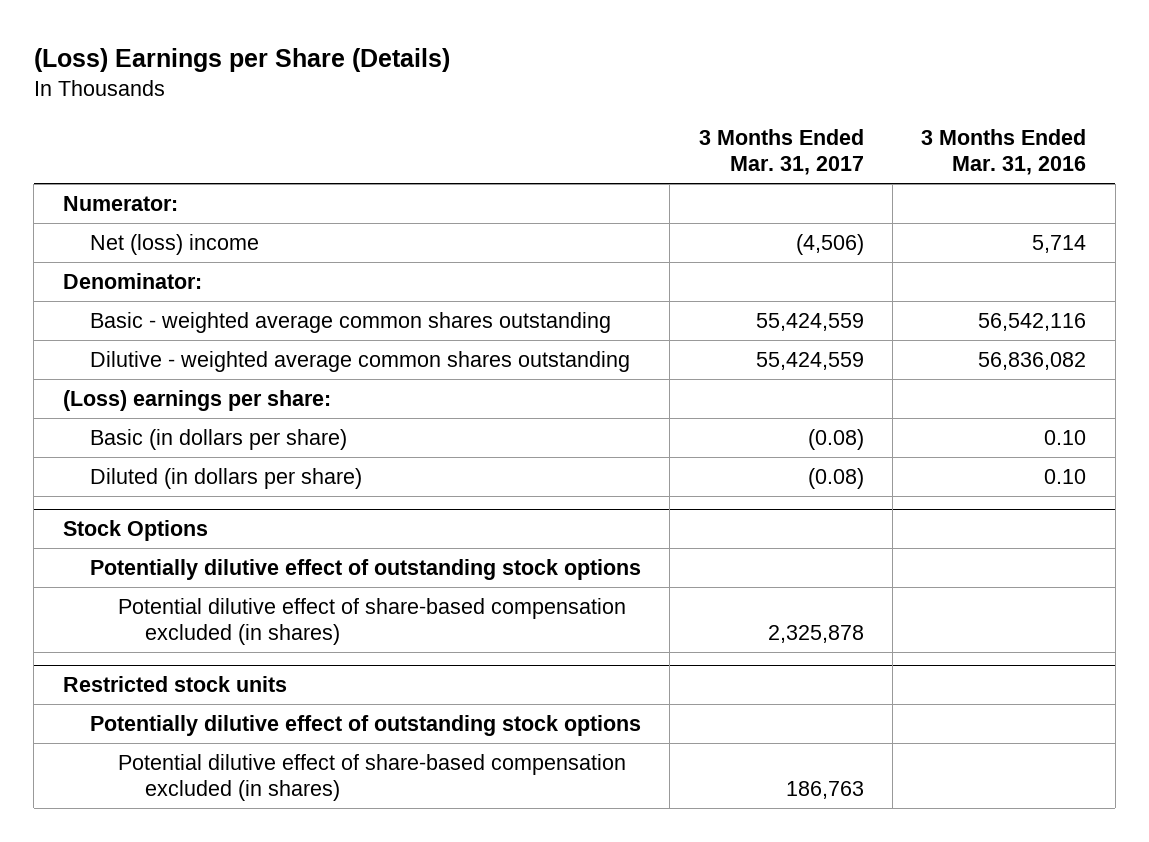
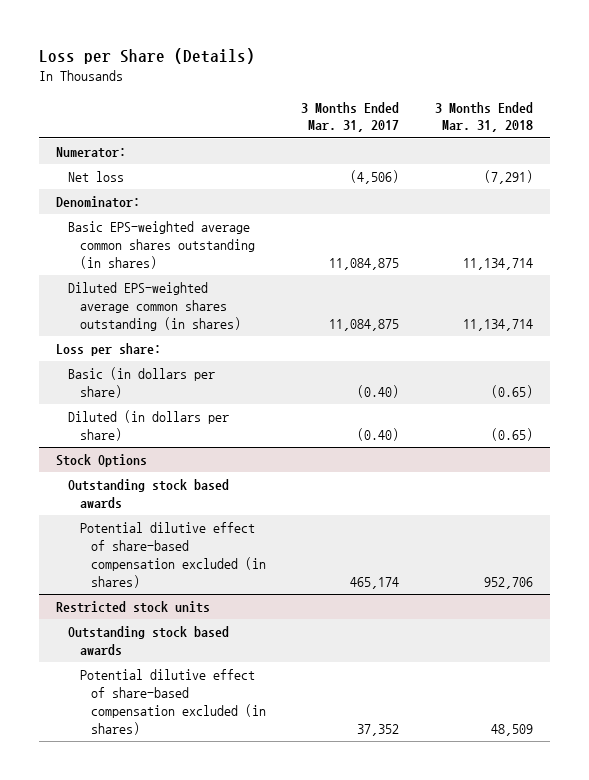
- (Loss) Earnings per Share (Details)
+ Loss per Share (Details)
- | 3 Months Ended Mar. 31, 2017 | 3 Months Ended Mar. 31, 2016
+ | 3 Months Ended Mar. 31, 2017 | 3 Months Ended Mar. 31, 2018
- Net (loss) income | (4,506) | 5,714
+ Net loss | (4,506) | (7,291)
- Basic - weighted average common shares outstanding | 55,424,559 | 56,542,116
- Dilutive - weighted average common shares outstanding | 55,424,559 | 56,836,082
- (Loss) earnings per share:
- Basic (in dollars per share) | (0.08) | 0.10
- Diluted (in dollars per share) | (0.08) | 0.10
+ Basic EPS-weighted average common shares outstanding (in shares) | 11,084,875 | 11,134,714
+ Diluted EPS-weighted average common shares outstanding (in shares) | 11,084,875 | 11,134,714
+ Loss per share:
+ Basic (in dollars per share) | (0.40) | (0.65)
+ Diluted (in dollars per share) | (0.40) | (0.65)
@ Stock Options
- Potentially dilutive effect of outstanding stock options
- Potential dilutive effect of share-based compensation excluded (in shares) | 2,325,878 |
+ Outstanding stock based awards
+ Potential dilutive effect of share-based compensation excluded (in shares) | 465,174 | 952,706
@ Restricted stock units
- Potentially dilutive effect of outstanding stock options
- Potential dilutive effect of share-based compensation excluded (in shares) | 186,763 |
+ Outstanding stock based awards
+ Potential dilutive effect of share-based compensation excluded (in shares) | 37,352 | 48,509

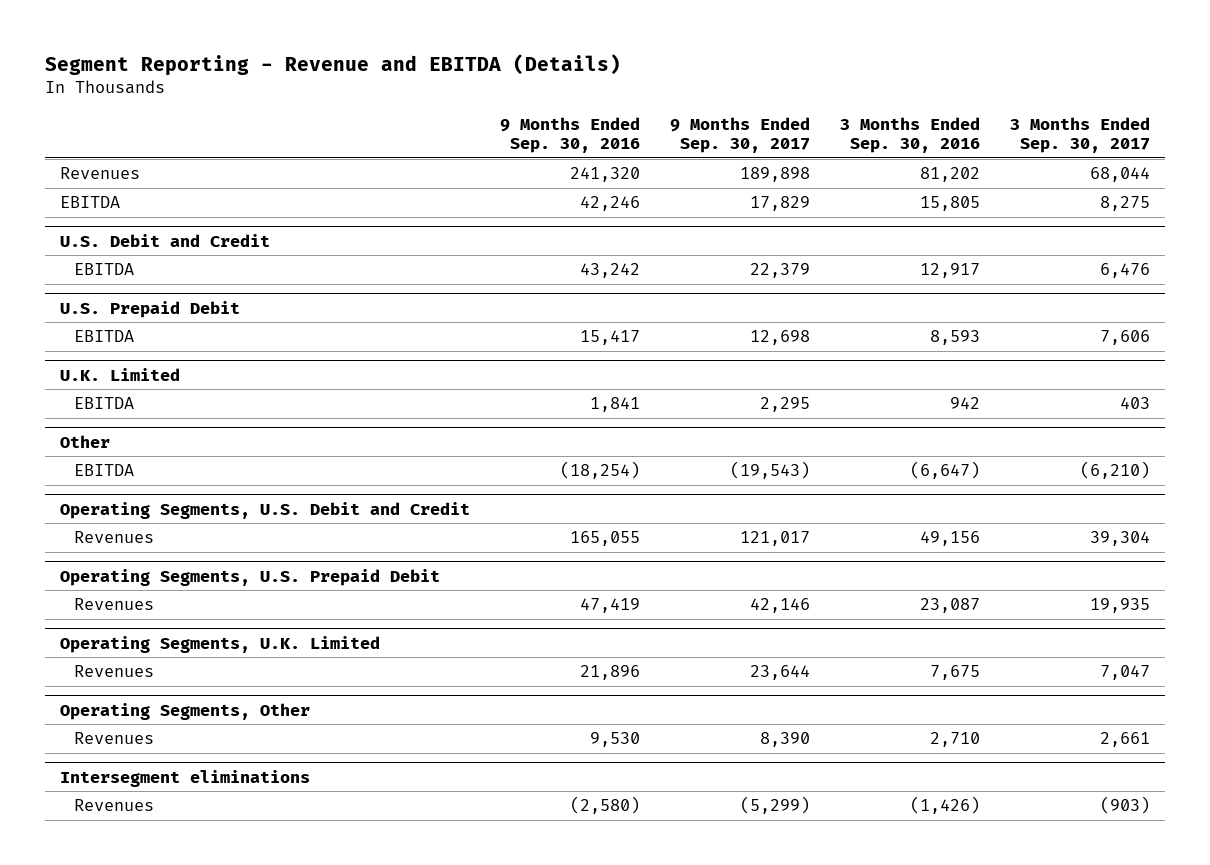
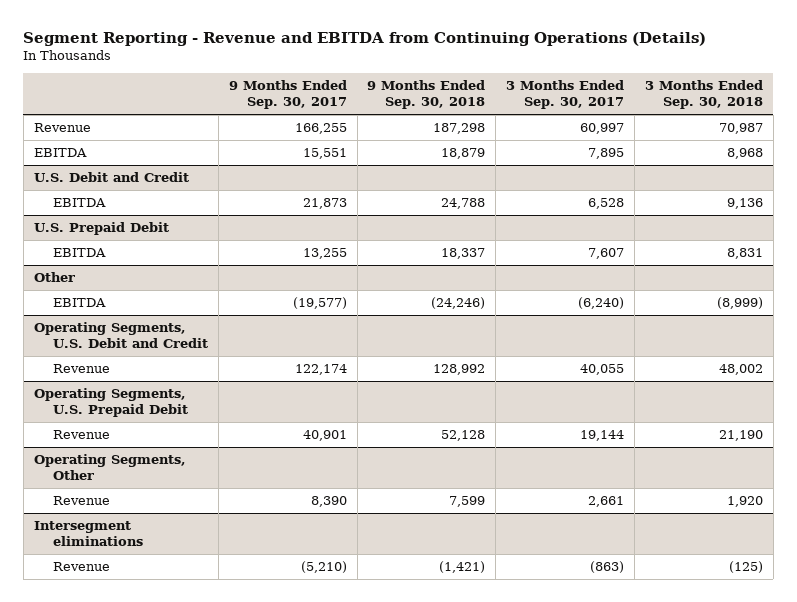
- Segment Reporting - Revenue and EBITDA (Details)
+ Segment Reporting - Revenue and EBITDA from Continuing Operations (Details)
- | 9 Months Ended Sep. 30, 2016 | 9 Months Ended Sep. 30, 2017 | 3 Months Ended Sep. 30, 2016 | 3 Months Ended Sep. 30, 2017
+ | 9 Months Ended Sep. 30, 2017 | 9 Months Ended Sep. 30, 2018 | 3 Months Ended Sep. 30, 2017 | 3 Months Ended Sep. 30, 2018
- Revenues | 241,320 | 189,898 | 81,202 | 68,044
- EBITDA | 42,246 | 17,829 | 15,805 | 8,275
+ Revenue | 166,255 | 187,298 | 60,997 | 70,987
+ EBITDA | 15,551 | 18,879 | 7,895 | 8,968
@ U.S. Debit and Credit
- EBITDA | 43,242 | 22,379 | 12,917 | 6,476
+ EBITDA | 21,873 | 24,788 | 6,528 | 9,136
@ U.S. Prepaid Debit
- EBITDA | 15,417 | 12,698 | 8,593 | 7,606
- U.K. Limited
- EBITDA | 1,841 | 2,295 | 942 | 403
@ U.S. Prepaid Debit
+ EBITDA | 13,255 | 18,337 | 7,607 | 8,831
@ Other
- EBITDA | (18,254) | (19,543) | (6,647) | (6,210)
+ EBITDA | (19,577) | (24,246) | (6,240) | (8,999)
@ Operating Segments, U.S. Debit and Credit
- Revenues | 165,055 | 121,017 | 49,156 | 39,304
+ Revenue | 122,174 | 128,992 | 40,055 | 48,002
@ Operating Segments, U.S. Prepaid Debit
- Revenues | 47,419 | 42,146 | 23,087 | 19,935
- Operating Segments, U.K. Limited
- Revenues | 21,896 | 23,644 | 7,675 | 7,047
@ Operating Segments, U.S. Prepaid Debit
+ Revenue | 40,901 | 52,128 | 19,144 | 21,190
@ Operating Segments, Other
- Revenues | 9,530 | 8,390 | 2,710 | 2,661
+ Revenue | 8,390 | 7,599 | 2,661 | 1,920
@ Intersegment eliminations
- Revenues | (2,580) | (5,299) | (1,426) | (903)
+ Revenue | (5,210) | (1,421) | (863) | (125)

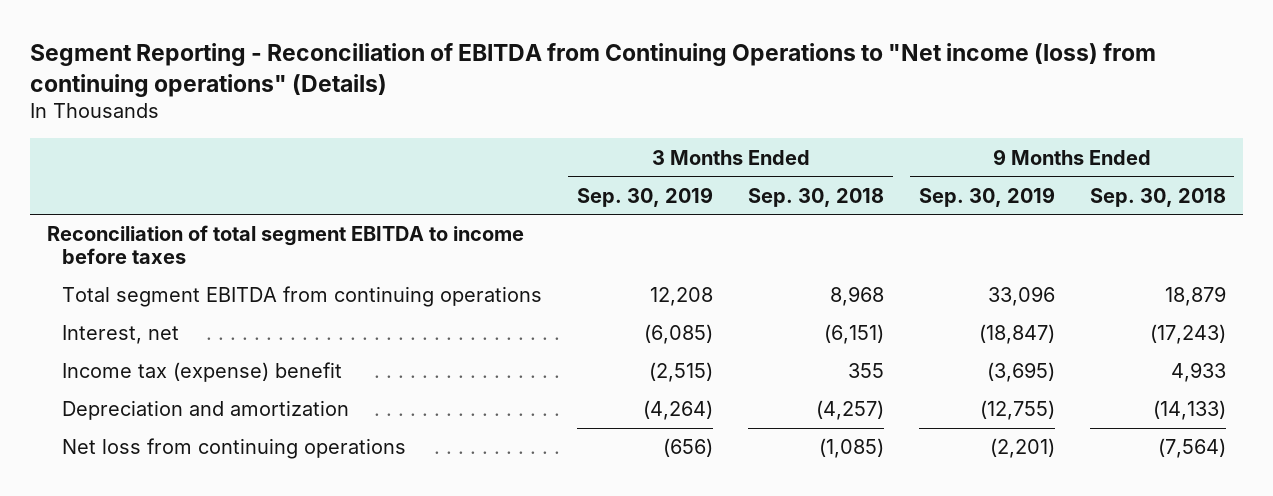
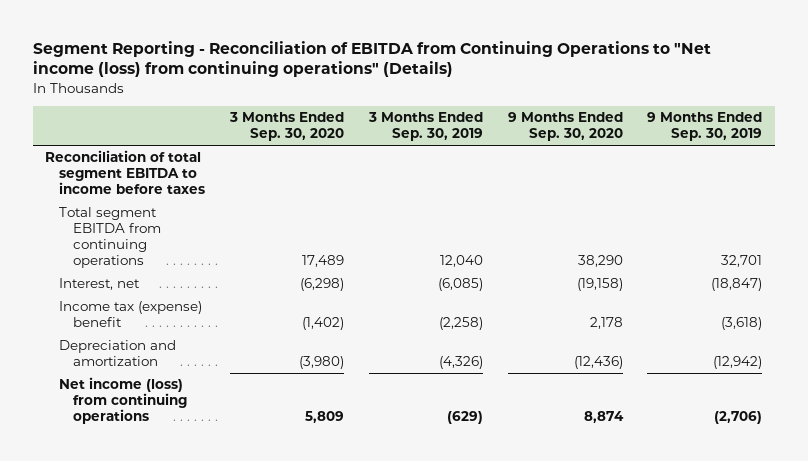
- | 3 Months Ended Sep. 30, 2019 | 3 Months Ended Sep. 30, 2018 | 9 Months Ended Sep. 30, 2019 | 9 Months Ended Sep. 30, 2018
+ | 3 Months Ended Sep. 30, 2020 | 3 Months Ended Sep. 30, 2019 | 9 Months Ended Sep. 30, 2020 | 9 Months Ended Sep. 30, 2019
- Total segment EBITDA from continuing operations | 12,208 | 8,968 | 33,096 | 18,879
+ Total segment EBITDA from continuing operations | 17,489 | 12,040 | 38,290 | 32,701
- Income tax (expense) benefit | (2,515) | 355 | (3,695) | 4,933
- Depreciation and amortization | (4,264) | (4,257) | (12,755) | (14,133)
- Net loss from continuing operations | (656) | (1,085) | (2,201) | (7,564)
+ Income tax (expense) benefit | (1,402) | (2,258) | 2,178 | (3,618)
+ Depreciation and amortization | (3,980) | (4,326) | (12,436) | (12,942)
+ Net income (loss) from continuing operations | 5,809 | (629) | 8,874 | (2,706)

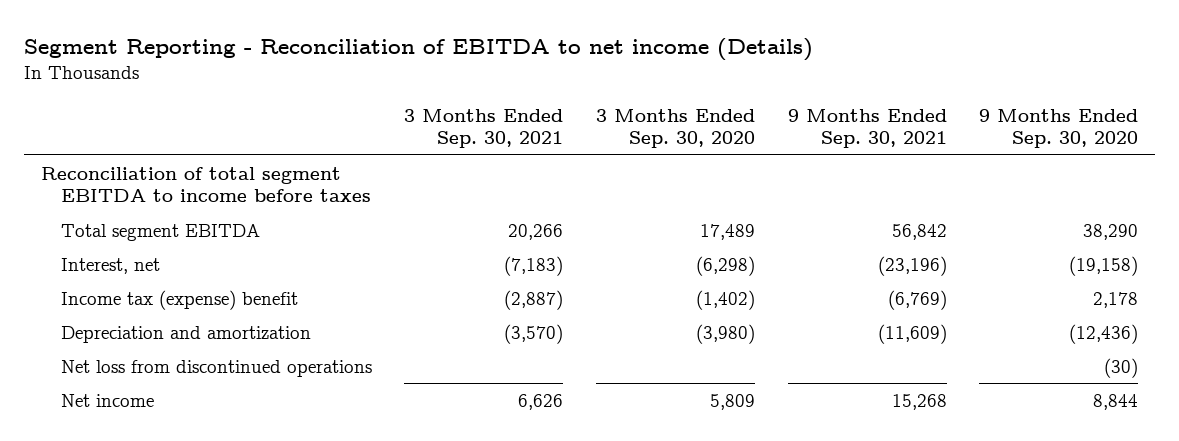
- Segment Reporting - Reconciliation of EBITDA from Continuing Operations to "Net income (loss) from continuing operations" (Details)
+ Segment Reporting - Reconciliation of EBITDA to net income (Details)
- | 3 Months Ended Sep. 30, 2020 | 3 Months Ended Sep. 30, 2019 | 9 Months Ended Sep. 30, 2020 | 9 Months Ended Sep. 30, 2019
+ | 3 Months Ended Sep. 30, 2021 | 3 Months Ended Sep. 30, 2020 | 9 Months Ended Sep. 30, 2021 | 9 Months Ended Sep. 30, 2020
- Total segment EBITDA from continuing operations | 17,489 | 12,040 | 38,290 | 32,701
+ Total segment EBITDA | 20,266 | 17,489 | 56,842 | 38,290
- Net income (loss) from continuing operations | 5,809 | (629) | 8,874 | (2,706)
+ Net loss from discontinued operations | | | | (30)
+ Net income | 6,626 | 5,809 | 15,268 | 8,844

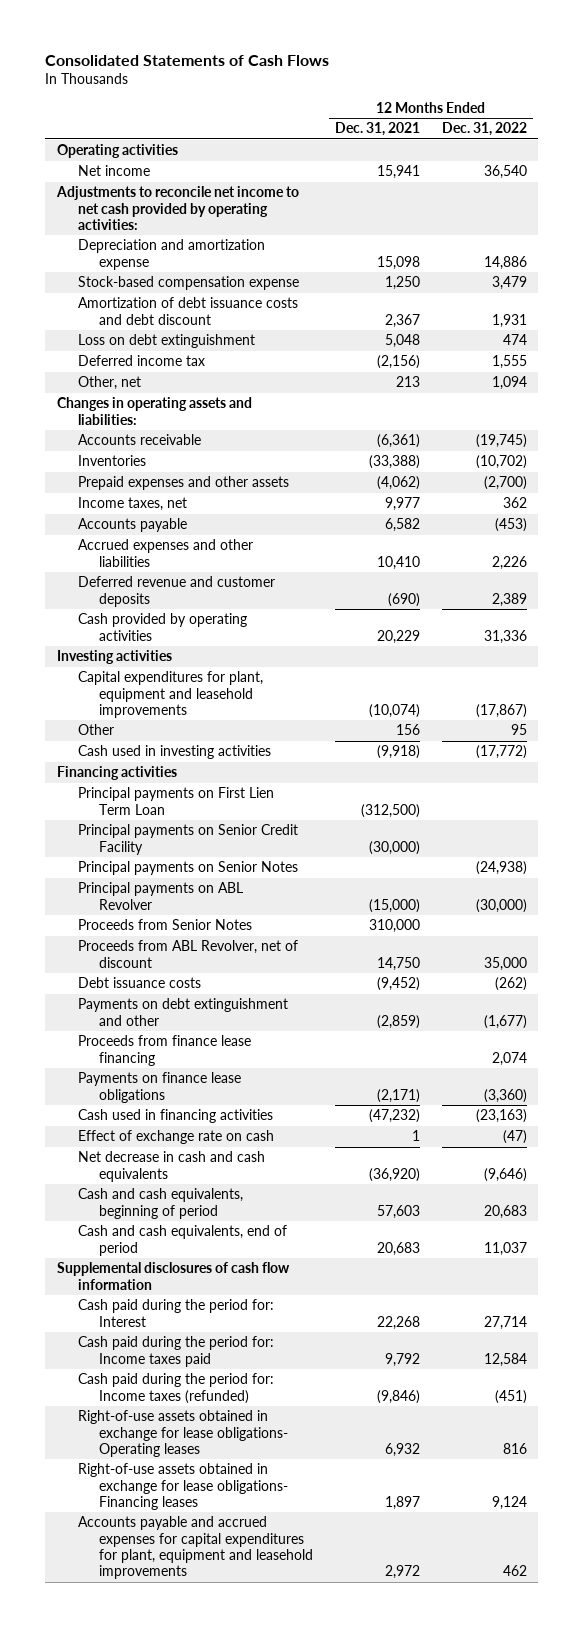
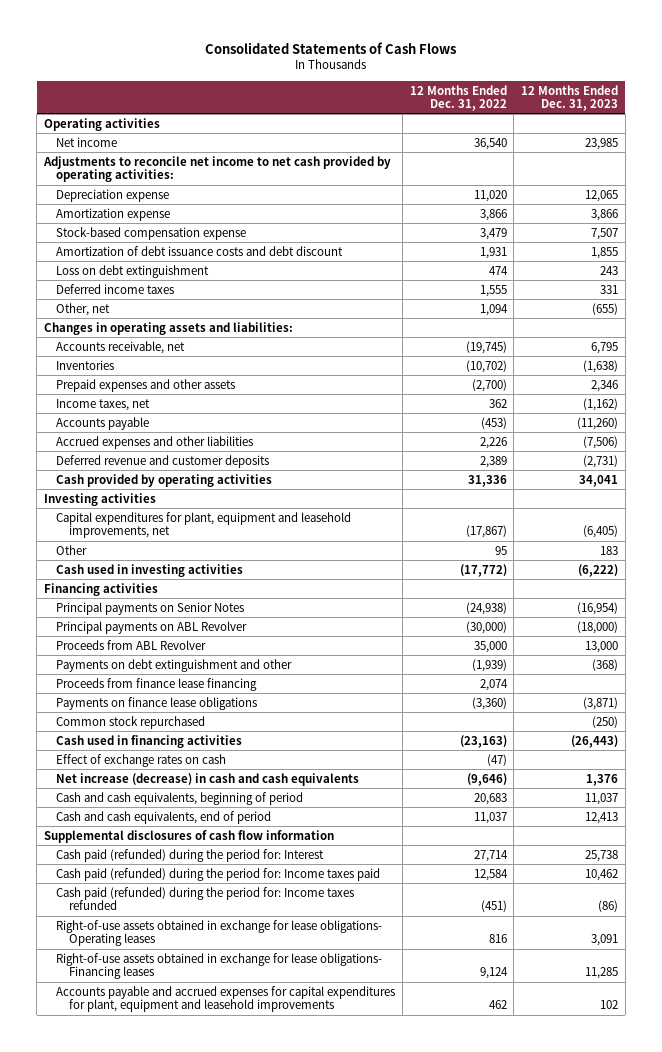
- | 12 Months Ended Dec. 31, 2021 | 12 Months Ended Dec. 31, 2022
+ | 12 Months Ended Dec. 31, 2022 | 12 Months Ended Dec. 31, 2023
- Depreciation and amortization expense | 15,098 | 14,886
+ Depreciation expense | 11,020 | 12,065
+ Amortization expense | 3,866 | 3,866
- Deferred income tax | (2,156) | 1,555
+ Deferred income taxes | 1,555 | 331
- Accounts receivable | (6,361) | (19,745)
+ Accounts receivable, net | (19,745) | 6,795
- Capital expenditures for plant, equipment and leasehold improvements | (10,074) | (17,867)
+ Capital expenditures for plant, equipment and leasehold improvements, net | (17,867) | (6,405)
- Principal payments on First Lien Term Loan | (312,500) |
- Principal payments on Senior Credit Facility | (30,000) |
- Proceeds from Senior Notes | 310,000 |
- Proceeds from ABL Revolver, net of discount | 14,750 | 35,000
- Debt issuance costs | (9,452) | (262)
- Payments on debt extinguishment and other | (2,859) | (1,677)
+ Proceeds from ABL Revolver | 35,000 | 13,000
+ Payments on debt extinguishment and other | (1,939) | (368)
+ Common stock repurchased | | (250)
- Effect of exchange rate on cash | 1 | (47)
- Net decrease in cash and cash equivalents | (36,920) | (9,646)
+ Effect of exchange rates on cash | (47) |
+ Net increase (decrease) in cash and cash equivalents | (9,646) | 1,376
- Cash paid during the period for: Interest | 22,268 | 27,714
- Cash paid during the period for: Income taxes paid | 9,792 | 12,584
- Cash paid during the period for: Income taxes (refunded) | (9,846) | (451)
+ Cash paid (refunded) during the period for: Interest | 27,714 | 25,738
+ Cash paid (refunded) during the period for: Income taxes paid | 12,584 | 10,462
+ Cash paid (refunded) during the period for: Income taxes refunded | (451) | (86)

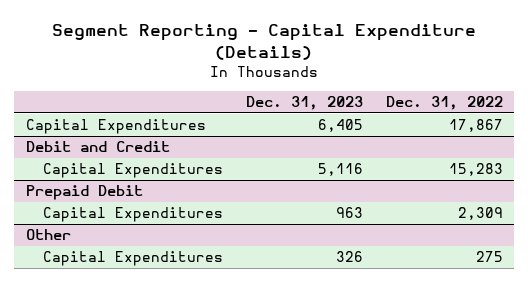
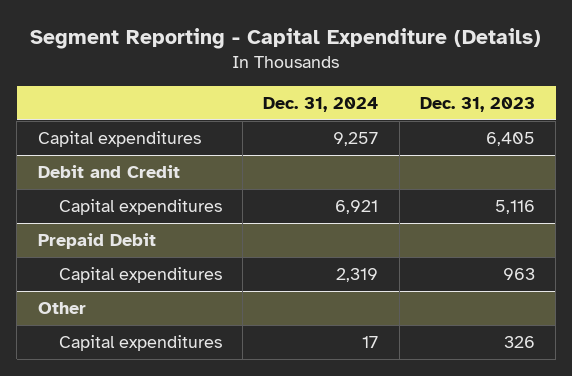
- | Dec. 31, 2023 | Dec. 31, 2022
+ | Dec. 31, 2024 | Dec. 31, 2023
- Capital Expenditures | 6,405 | 17,867
+ Capital expenditures | 9,257 | 6,405
@ Debit and Credit
- Capital Expenditures | 5,116 | 15,283
+ Capital expenditures | 6,921 | 5,116
@ Prepaid Debit
- Capital Expenditures | 963 | 2,309
+ Capital expenditures | 2,319 | 963
@ Other
- Capital Expenditures | 326 | 275
+ Capital expenditures | 17 | 326

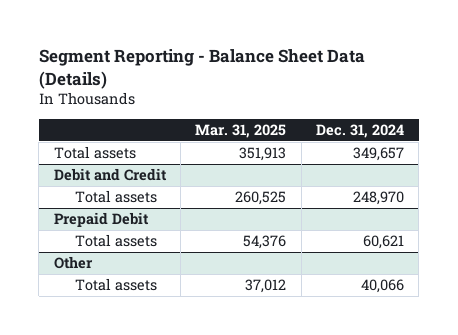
- Segment Reporting - Capital Expenditure (Details)
+ Segment Reporting - Balance Sheet Data (Details)
- | Dec. 31, 2024 | Dec. 31, 2023
+ | Mar. 31, 2025 | Dec. 31, 2024
- Capital expenditures | 9,257 | 6,405
+ Total assets | 351,913 | 349,657
@ Debit and Credit
- Capital expenditures | 6,921 | 5,116
+ Total assets | 260,525 | 248,970
@ Prepaid Debit
- Capital expenditures | 2,319 | 963
+ Total assets | 54,376 | 60,621
@ Other
- Capital expenditures | 17 | 326
+ Total assets | 37,012 | 40,066

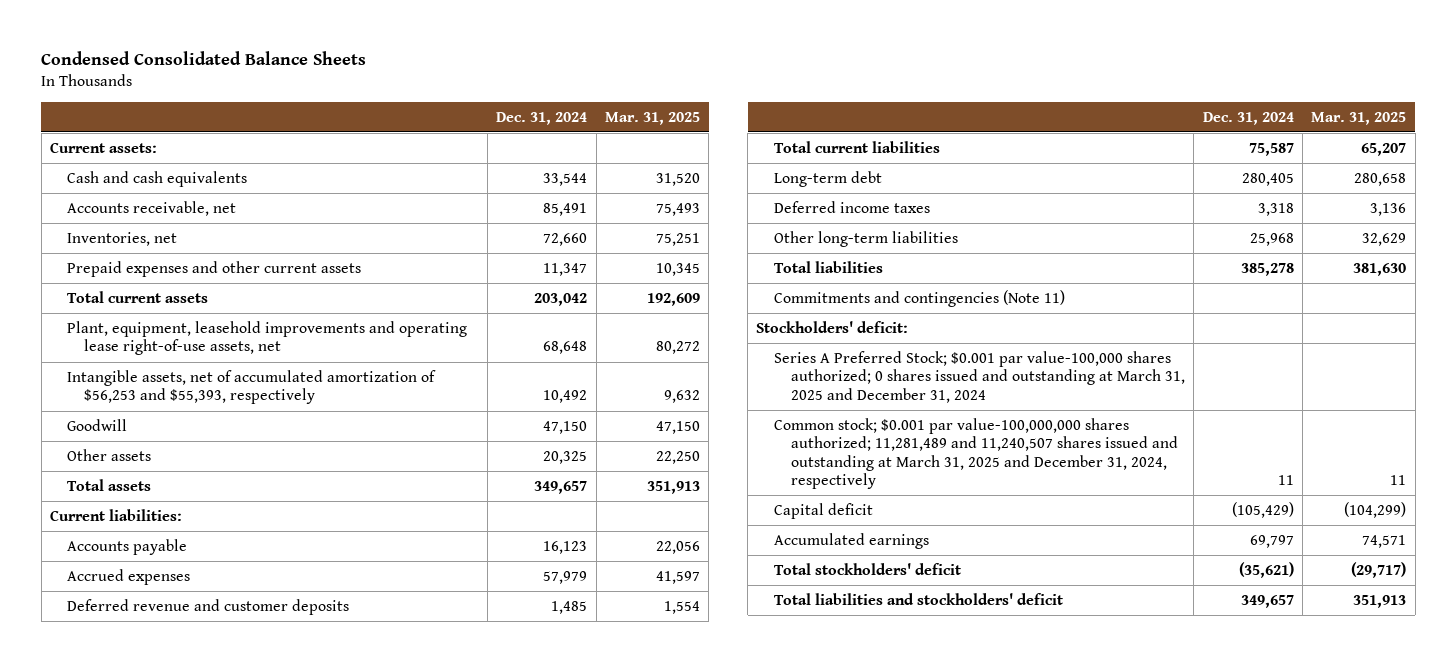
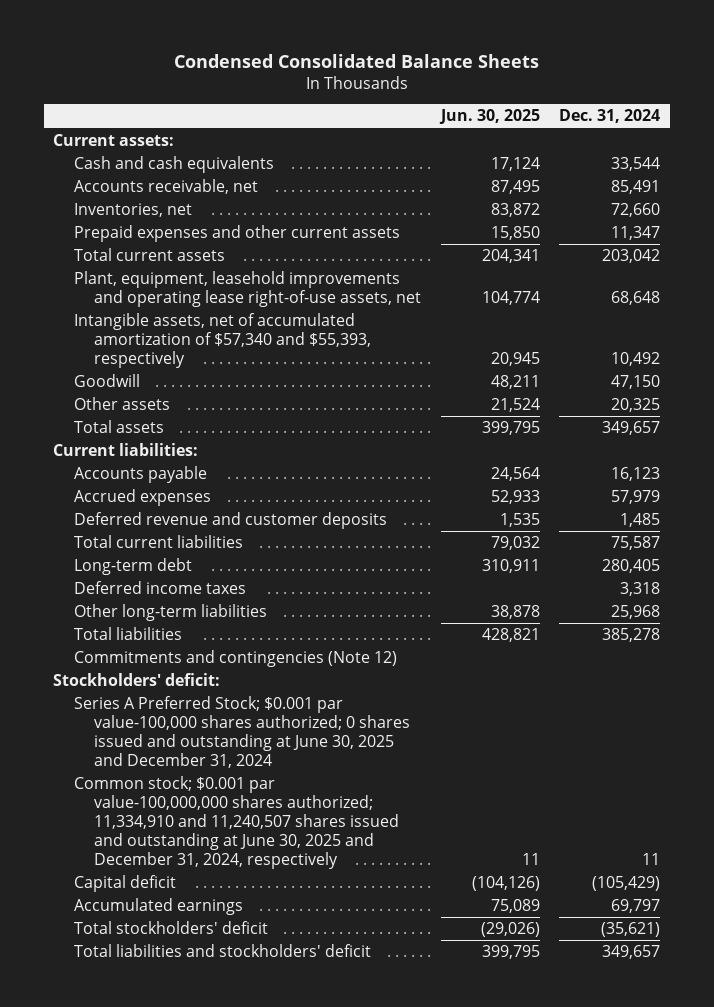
- | Dec. 31, 2024 | Mar. 31, 2025
+ | Jun. 30, 2025 | Dec. 31, 2024
- Intangible assets, net of accumulated amortization of $56,253 and $55,393, respectively | 10,492 | 9,632
+ Intangible assets, net of accumulated amortization of $57,340 and $55,393, respectively | 20,945 | 10,492
- Commitments and contingencies (Note 11)
+ Commitments and contingencies (Note 12)
- Series A Preferred Stock; $0.001 par value-100,000 shares authorized; 0 shares issued and outstanding at March 31, 2025 and December 31, 2024
- Common stock; $0.001 par value-100,000,000 shares authorized; 11,281,489 and 11,240,507 shares issued and outstanding at March 31, 2025 and December 31, 2024, respectively | 11 | 11
+ Series A Preferred Stock; $0.001 par value-100,000 shares authorized; 0 shares issued and outstanding at June 30, 2025 and December 31, 2024
+ Common stock; $0.001 par value-100,000,000 shares authorized; 11,334,910 and 11,240,507 shares issued and outstanding at June 30, 2025 and December 31, 2024, respectively | 11 | 11

